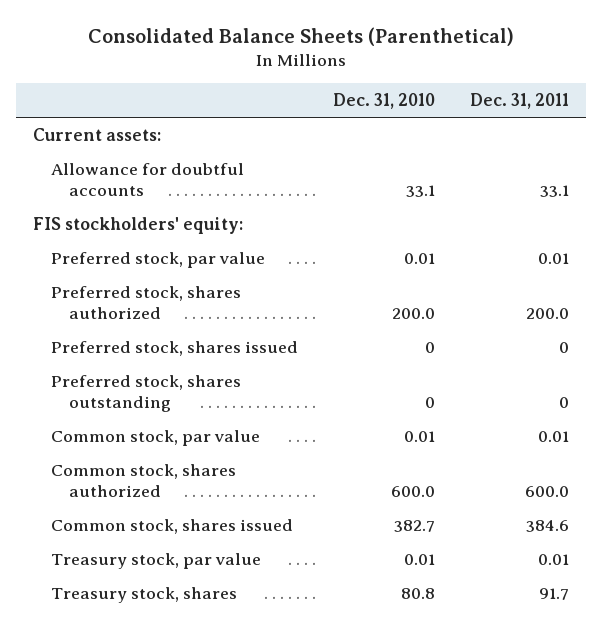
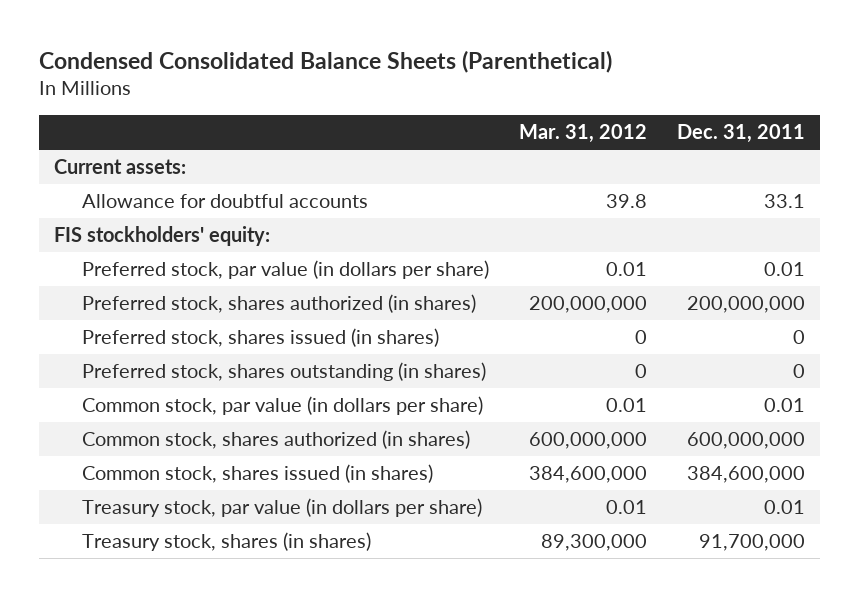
- Consolidated Balance Sheets (Parenthetical)
+ Condensed Consolidated Balance Sheets (Parenthetical)
- | Dec. 31, 2010 | Dec. 31, 2011
+ | Mar. 31, 2012 | Dec. 31, 2011
- Preferred stock, par value | 0.01 | 0.01
- Preferred stock, shares authorized | 200.0 | 200.0
- Preferred stock, shares issued | 0 | 0
- Preferred stock, shares outstanding | 0 | 0
- Common stock, par value | 0.01 | 0.01
- Common stock, shares authorized | 600.0 | 600.0
- Common stock, shares issued | 382.7 | 384.6
- Treasury stock, par value | 0.01 | 0.01
- Treasury stock, shares | 80.8 | 91.7
+ Preferred stock, par value (in dollars per share) | 0.01 | 0.01
+ Preferred stock, shares authorized (in shares) | 200,000,000 | 200,000,000
+ Preferred stock, shares issued (in shares) | 0 | 0
+ Preferred stock, shares outstanding (in shares) | 0 | 0
+ Common stock, par value (in dollars per share) | 0.01 | 0.01
+ Common stock, shares authorized (in shares) | 600,000,000 | 600,000,000
+ Common stock, shares issued (in shares) | 384,600,000 | 384,600,000
+ Treasury stock, par value (in dollars per share) | 0.01 | 0.01
+ Treasury stock, shares (in shares) | 89,300,000 | 91,700,000

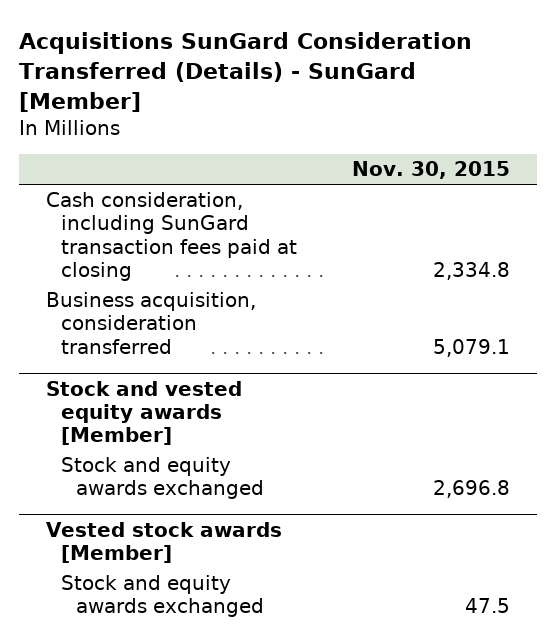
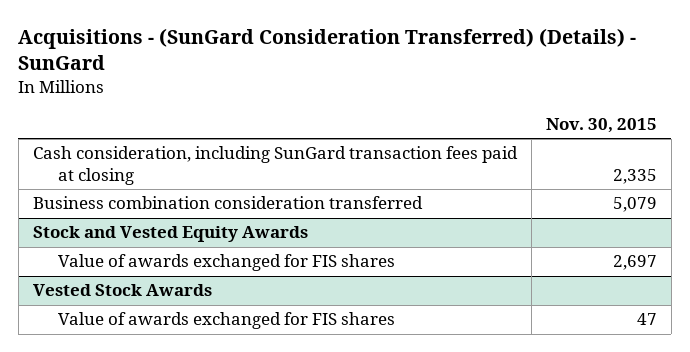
- Acquisitions SunGard Consideration Transferred (Details) - SunGard [Member]
+ Acquisitions - (SunGard Consideration Transferred) (Details) - SunGard
- Cash consideration, including SunGard transaction fees paid at closing | 2,334.8
- Business acquisition, consideration transferred | 5,079.1
- Stock and vested equity awards [Member]
- Stock and equity awards exchanged | 2,696.8
- Vested stock awards [Member]
- Stock and equity awards exchanged | 47.5
+ Cash consideration, including SunGard transaction fees paid at closing | 2,335
+ Business combination consideration transferred | 5,079
+ Stock and Vested Equity Awards
+ Value of awards exchanged for FIS shares | 2,697
+ Vested Stock Awards
+ Value of awards exchanged for FIS shares | 47

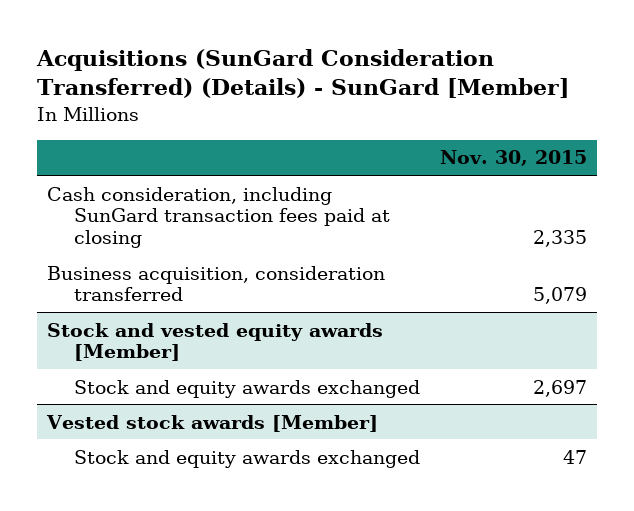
- Acquisitions - (SunGard Consideration Transferred) (Details) - SunGard
+ Acquisitions (SunGard Consideration Transferred) (Details) - SunGard [Member]
- Business combination consideration transferred | 5,079
- Stock and Vested Equity Awards
- Value of awards exchanged for FIS shares | 2,697
- Vested Stock Awards
- Value of awards exchanged for FIS shares | 47
+ Business acquisition, consideration transferred | 5,079
+ Stock and vested equity awards [Member]
+ Stock and equity awards exchanged | 2,697
+ Vested stock awards [Member]
+ Stock and equity awards exchanged | 47

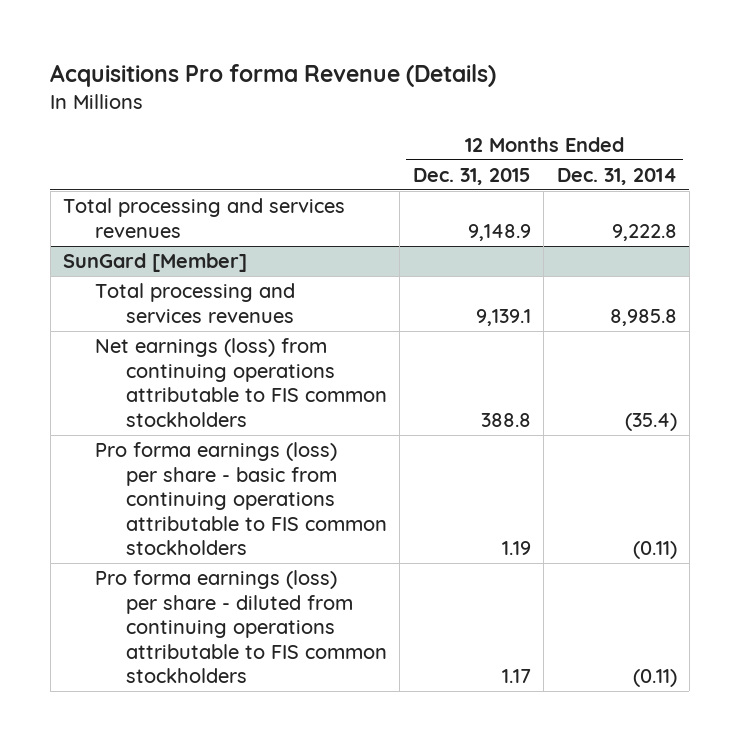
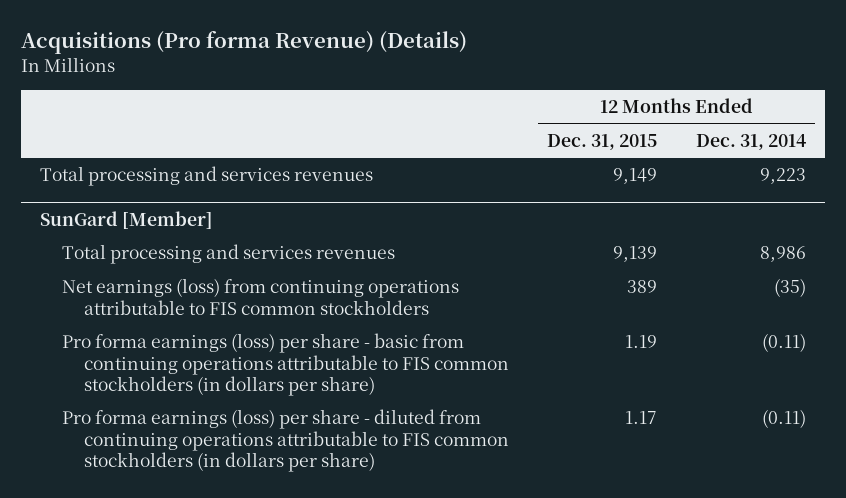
- Acquisitions Pro forma Revenue (Details)
+ Acquisitions (Pro forma Revenue) (Details)
- Total processing and services revenues | 9,148.9 | 9,222.8
+ Total processing and services revenues | 9,149 | 9,223
@ SunGard [Member]
- Total processing and services revenues | 9,139.1 | 8,985.8
- Net earnings (loss) from continuing operations attributable to FIS common stockholders | 388.8 | (35.4)
- Pro forma earnings (loss) per share - basic from continuing operations attributable to FIS common stockholders | 1.19 | (0.11)
- Pro forma earnings (loss) per share - diluted from continuing operations attributable to FIS common stockholders | 1.17 | (0.11)
+ Total processing and services revenues | 9,139 | 8,986
+ Net earnings (loss) from continuing operations attributable to FIS common stockholders | 389 | (35)
+ Pro forma earnings (loss) per share - basic from continuing operations attributable to FIS common stockholders (in dollars per share) | 1.19 | (0.11)
+ Pro forma earnings (loss) per share - diluted from continuing operations attributable to FIS common stockholders (in dollars per share) | 1.17 | (0.11)

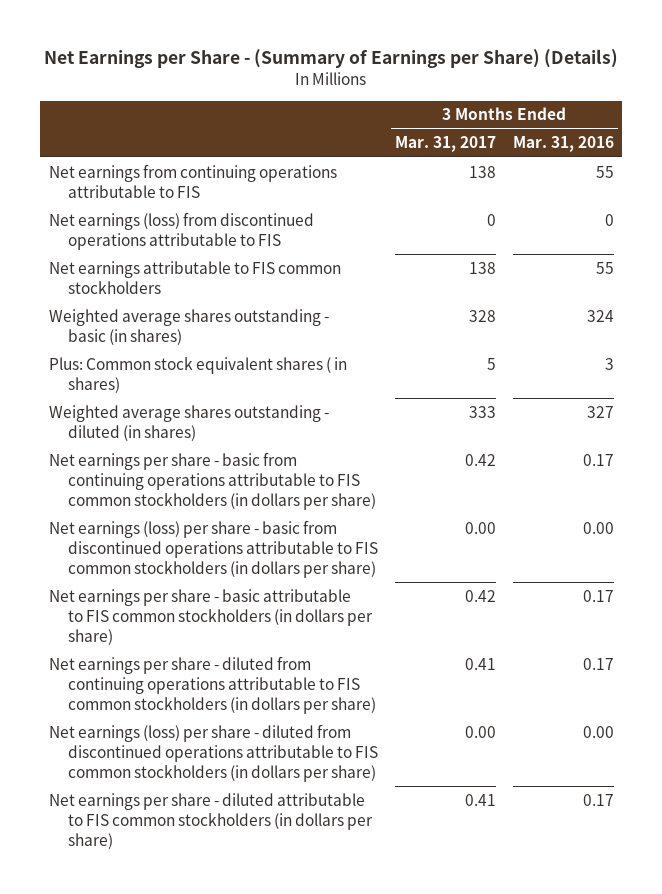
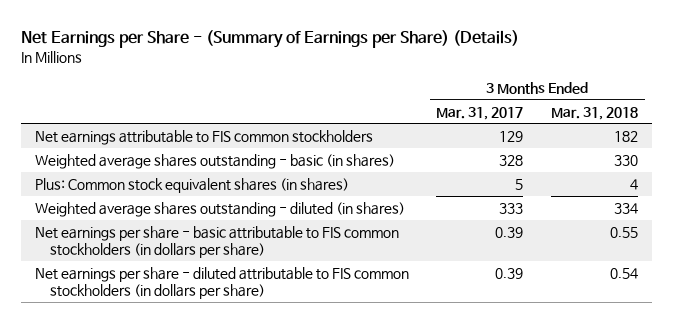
- | 3 Months Ended Mar. 31, 2017 | 3 Months Ended Mar. 31, 2016
+ | 3 Months Ended Mar. 31, 2017 | 3 Months Ended Mar. 31, 2018
- Net earnings from continuing operations attributable to FIS | 138 | 55
- Net earnings (loss) from discontinued operations attributable to FIS | 0 | 0
- Net earnings attributable to FIS common stockholders | 138 | 55
+ Net earnings attributable to FIS common stockholders | 129 | 182
- Plus: Common stock equivalent shares ( in shares) | 5 | 3
+ Plus: Common stock equivalent shares (in shares) | 5 | 4
- Net earnings per share - basic from continuing operations attributable to FIS common stockholders (in dollars per share) | 0.42 | 0.17
- Net earnings (loss) per share - basic from discontinued operations attributable to FIS common stockholders (in dollars per share) | 0.00 | 0.00
- Net earnings per share - basic attributable to FIS common stockholders (in dollars per share) | 0.42 | 0.17
- Net earnings per share - diluted from continuing operations attributable to FIS common stockholders (in dollars per share) | 0.41 | 0.17
- Net earnings (loss) per share - diluted from discontinued operations attributable to FIS common stockholders (in dollars per share) | 0.00 | 0.00
- Net earnings per share - diluted attributable to FIS common stockholders (in dollars per share) | 0.41 | 0.17
+ Net earnings per share - basic attributable to FIS common stockholders (in dollars per share) | 0.39 | 0.55
+ Net earnings per share - diluted attributable to FIS common stockholders (in dollars per share) | 0.39 | 0.54

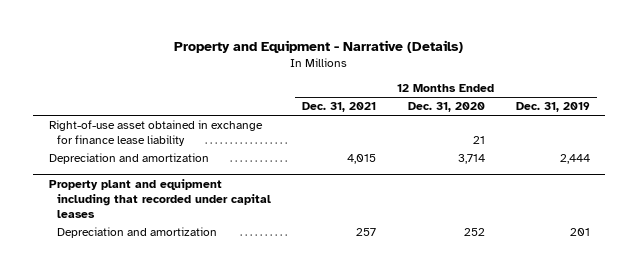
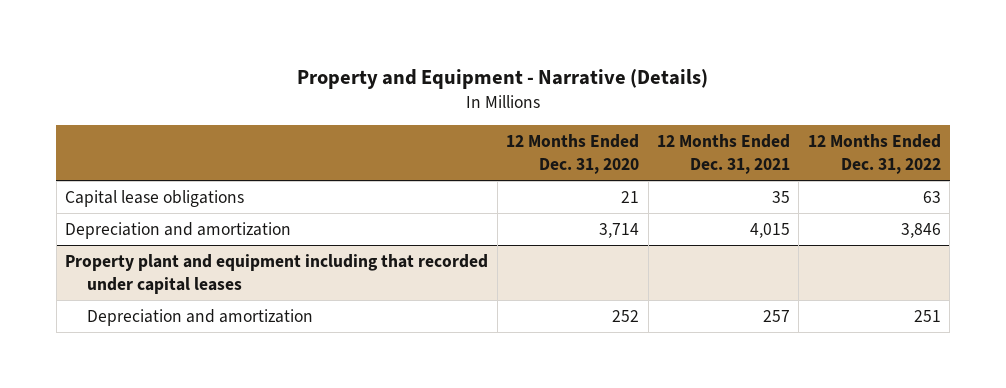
- | 12 Months Ended Dec. 31, 2021 | 12 Months Ended Dec. 31, 2020 | 12 Months Ended Dec. 31, 2019
+ | 12 Months Ended Dec. 31, 2020 | 12 Months Ended Dec. 31, 2021 | 12 Months Ended Dec. 31, 2022
- Right-of-use asset obtained in exchange for finance lease liability | | 21 |
+ Capital lease obligations | 21 | 35 | 63

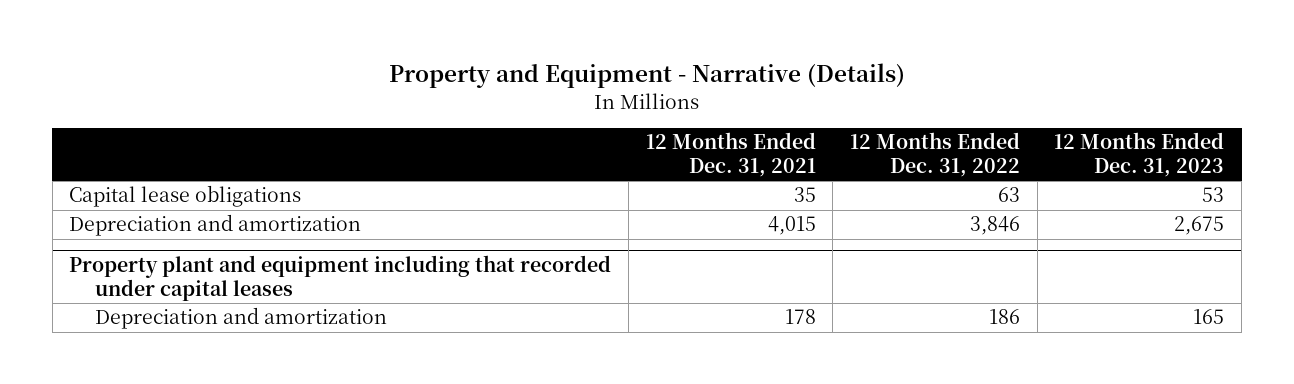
- | 12 Months Ended Dec. 31, 2020 | 12 Months Ended Dec. 31, 2021 | 12 Months Ended Dec. 31, 2022
+ | 12 Months Ended Dec. 31, 2021 | 12 Months Ended Dec. 31, 2022 | 12 Months Ended Dec. 31, 2023
@ Property plant and equipment including that recorded under capital leases
- Depreciation and amortization | 252 | 257 | 251
+ Depreciation and amortization | 178 | 186 | 165

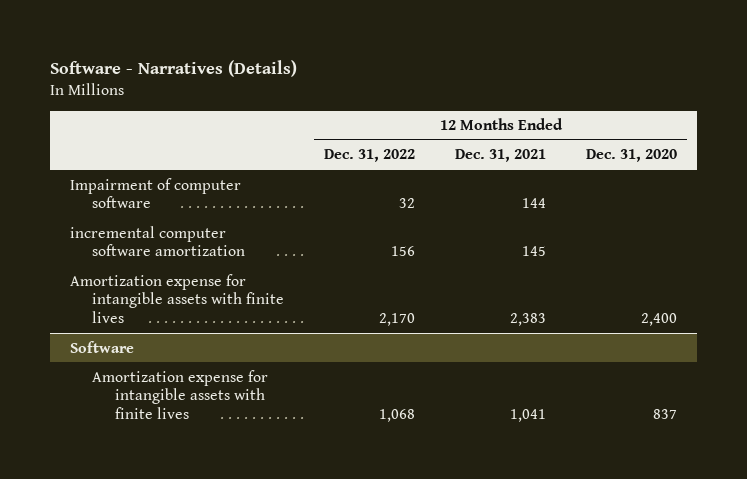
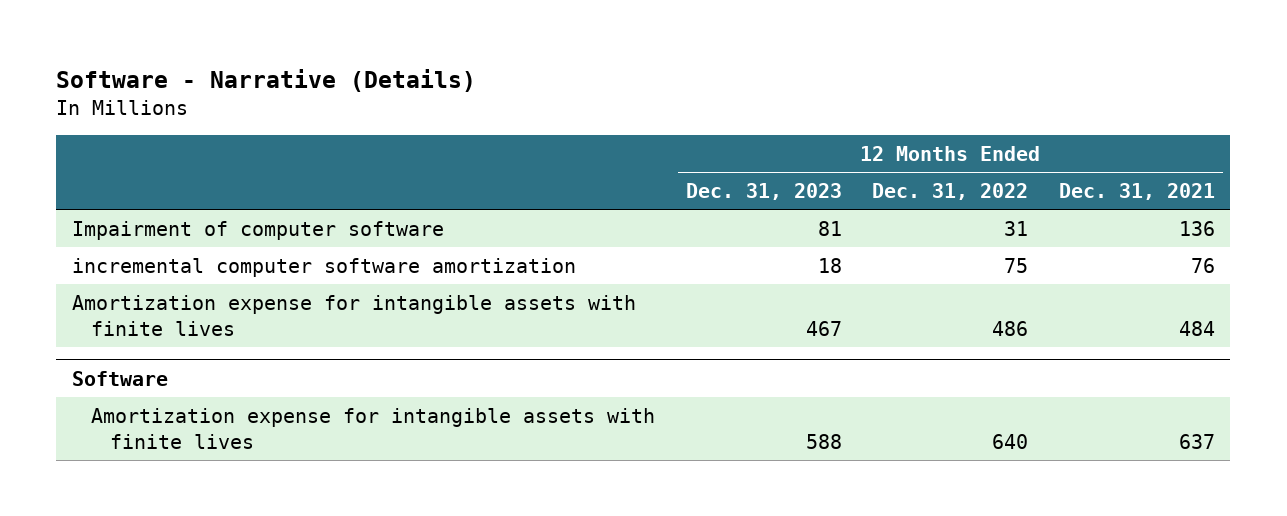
- Software - Narratives (Details)
+ Software - Narrative (Details)
- | 12 Months Ended Dec. 31, 2022 | 12 Months Ended Dec. 31, 2021 | 12 Months Ended Dec. 31, 2020
+ | 12 Months Ended Dec. 31, 2023 | 12 Months Ended Dec. 31, 2022 | 12 Months Ended Dec. 31, 2021
- Impairment of computer software | 32 | 144 |
- incremental computer software amortization | 156 | 145 |
- Amortization expense for intangible assets with finite lives | 2,170 | 2,383 | 2,400
+ Impairment of computer software | 81 | 31 | 136
+ incremental computer software amortization | 18 | 75 | 76
+ Amortization expense for intangible assets with finite lives | 467 | 486 | 484
@ Software
- Amortization expense for intangible assets with finite lives | 1,068 | 1,041 | 837
+ Amortization expense for intangible assets with finite lives | 588 | 640 | 637

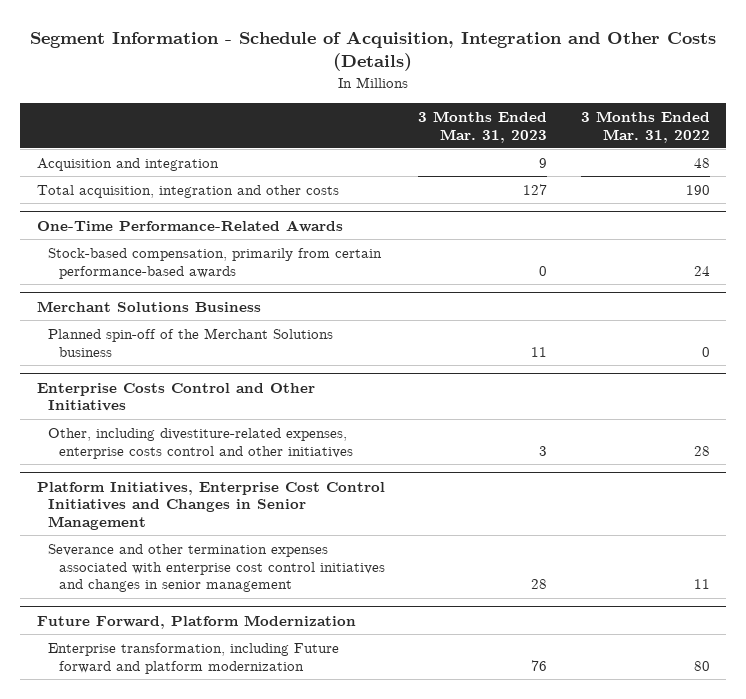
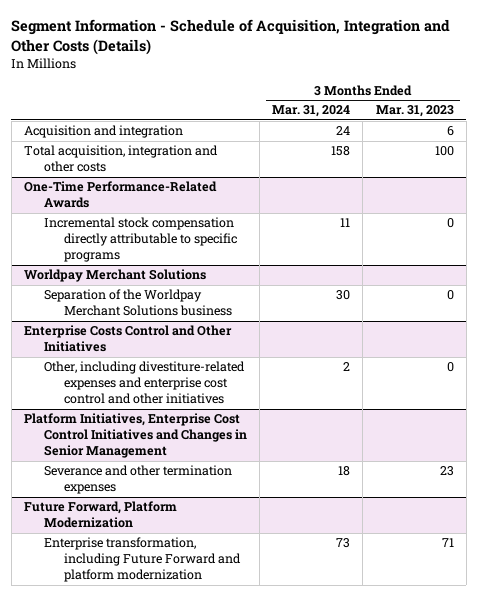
- | 3 Months Ended Mar. 31, 2023 | 3 Months Ended Mar. 31, 2022
+ | 3 Months Ended Mar. 31, 2024 | 3 Months Ended Mar. 31, 2023
- Acquisition and integration | 9 | 48
- Total acquisition, integration and other costs | 127 | 190
+ Acquisition and integration | 24 | 6
+ Total acquisition, integration and other costs | 158 | 100
@ One-Time Performance-Related Awards
- Stock-based compensation, primarily from certain performance-based awards | 0 | 24
- Merchant Solutions Business
- Planned spin-off of the Merchant Solutions business | 11 | 0
@ One-Time Performance-Related Awards
+ Incremental stock compensation directly attributable to specific programs | 11 | 0
+ Worldpay Merchant Solutions
+ Separation of the Worldpay Merchant Solutions business | 30 | 0
@ Enterprise Costs Control and Other Initiatives
- Other, including divestiture-related expenses, enterprise costs control and other initiatives | 3 | 28
+ Other, including divestiture-related expenses and enterprise cost control and other initiatives | 2 | 0
@ Platform Initiatives, Enterprise Cost Control Initiatives and Changes in Senior Management
- Severance and other termination expenses associated with enterprise cost control initiatives and changes in senior management | 28 | 11
+ Severance and other termination expenses | 18 | 23
@ Future Forward, Platform Modernization
- Enterprise transformation, including Future forward and platform modernization | 76 | 80
+ Enterprise transformation, including Future Forward and platform modernization | 73 | 71

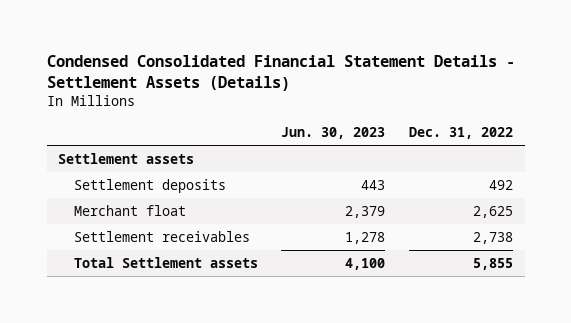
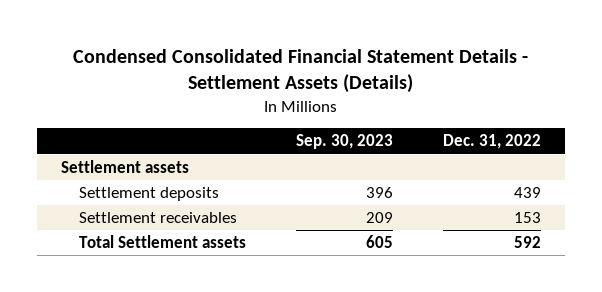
- | Jun. 30, 2023 | Dec. 31, 2022
+ | Sep. 30, 2023 | Dec. 31, 2022
- Settlement deposits | 443 | 492
- Merchant float | 2,379 | 2,625
- Settlement receivables | 1,278 | 2,738
- Total Settlement assets | 4,100 | 5,855
+ Settlement deposits | 396 | 439
+ Settlement receivables | 209 | 153
+ Total Settlement assets | 605 | 592

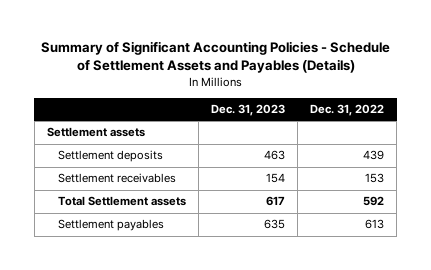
- Condensed Consolidated Financial Statement Details - Settlement Assets (Details)
+ Summary of Significant Accounting Policies - Schedule of Settlement Assets and Payables (Details)
- | Sep. 30, 2023 | Dec. 31, 2022
+ | Dec. 31, 2023 | Dec. 31, 2022
+ Settlement payables | 635 | 613

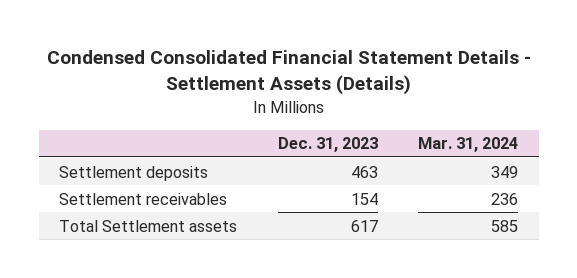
- Summary of Significant Accounting Policies - Schedule of Settlement Assets and Payables (Details)
+ Condensed Consolidated Financial Statement Details - Settlement Assets (Details)
- | Dec. 31, 2023 | Dec. 31, 2022
+ | Dec. 31, 2023 | Mar. 31, 2024
- Settlement assets
- Settlement payables | 635 | 613

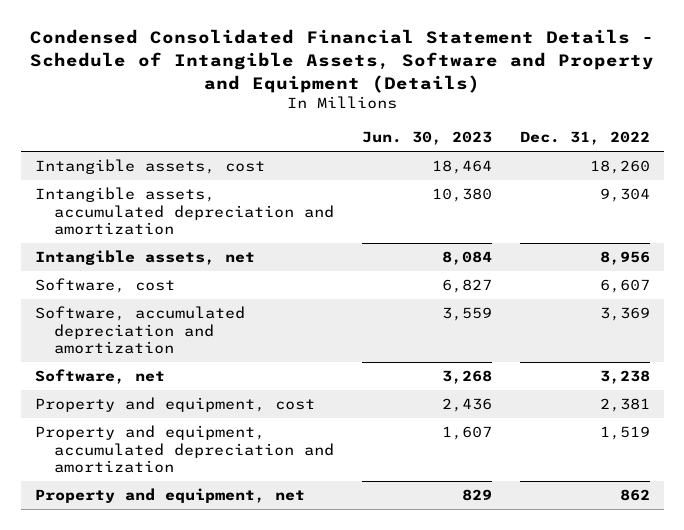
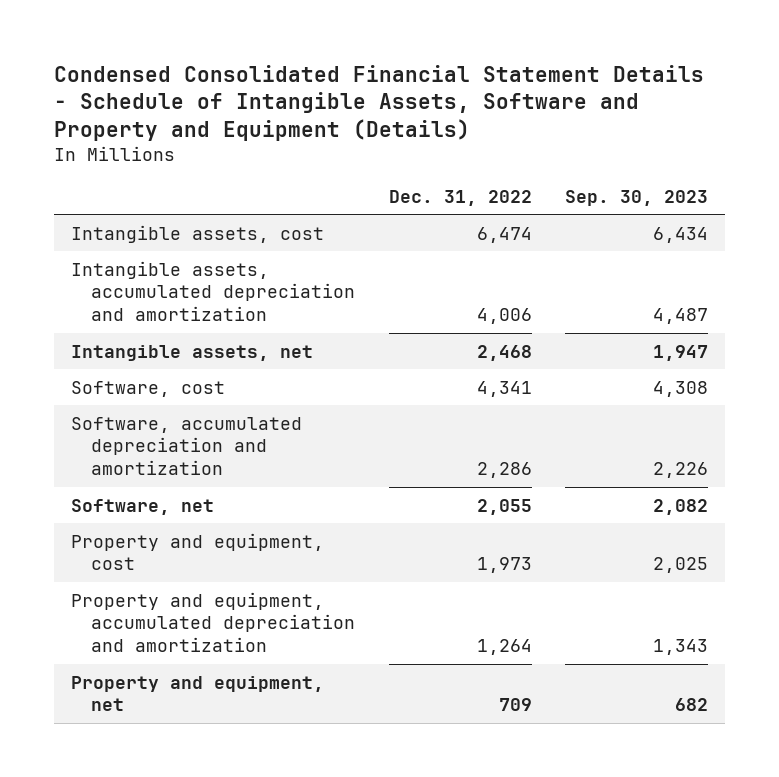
- | Jun. 30, 2023 | Dec. 31, 2022
+ | Dec. 31, 2022 | Sep. 30, 2023
- Intangible assets, cost | 18,464 | 18,260
- Intangible assets, accumulated depreciation and amortization | 10,380 | 9,304
- Intangible assets, net | 8,084 | 8,956
- Software, cost | 6,827 | 6,607
- Software, accumulated depreciation and amortization | 3,559 | 3,369
- Software, net | 3,268 | 3,238
- Property and equipment, cost | 2,436 | 2,381
- Property and equipment, accumulated depreciation and amortization | 1,607 | 1,519
- Property and equipment, net | 829 | 862
+ Intangible assets, cost | 6,474 | 6,434
+ Intangible assets, accumulated depreciation and amortization | 4,006 | 4,487
+ Intangible assets, net | 2,468 | 1,947
+ Software, cost | 4,341 | 4,308
+ Software, accumulated depreciation and amortization | 2,286 | 2,226
+ Software, net | 2,055 | 2,082
+ Property and equipment, cost | 1,973 | 2,025
+ Property and equipment, accumulated depreciation and amortization | 1,264 | 1,343
+ Property and equipment, net | 709 | 682

